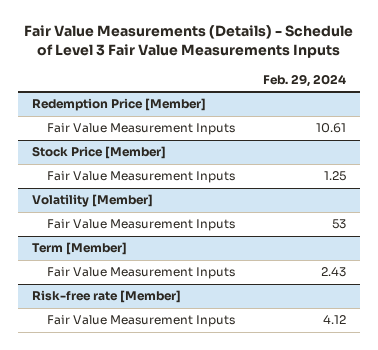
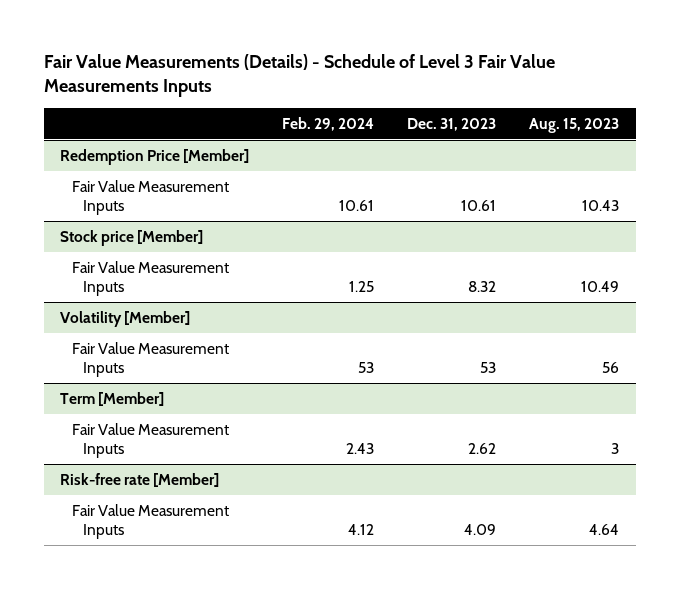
- | Feb. 29, 2024
+ | Feb. 29, 2024 | Dec. 31, 2023 | Aug. 15, 2023
- Stock Price [Member]
+ Stock price [Member]

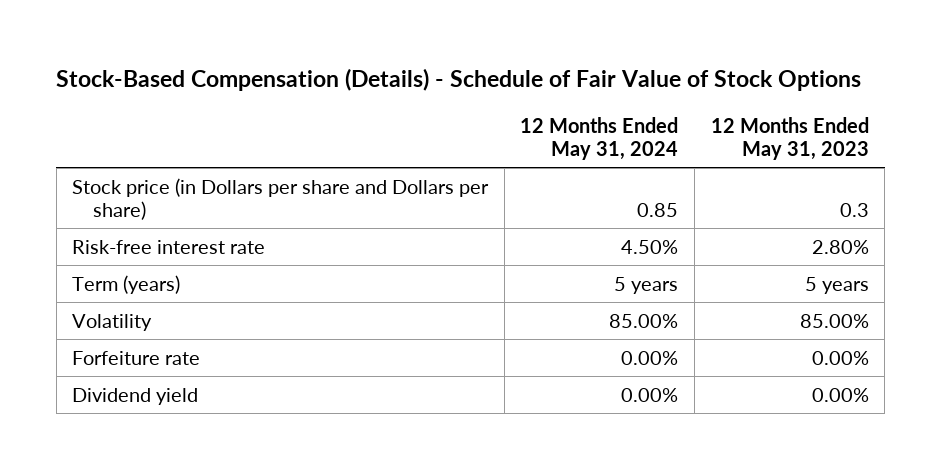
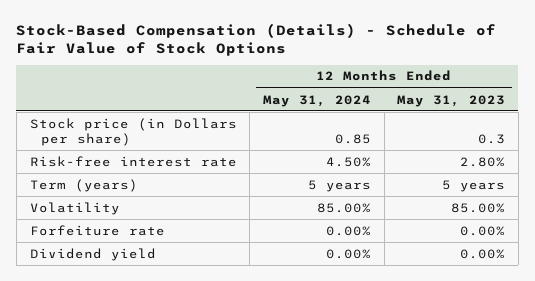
- Stock price (in Dollars per share and Dollars per share) | 0.85 | 0.3
+ Stock price (in Dollars per share) | 0.85 | 0.3

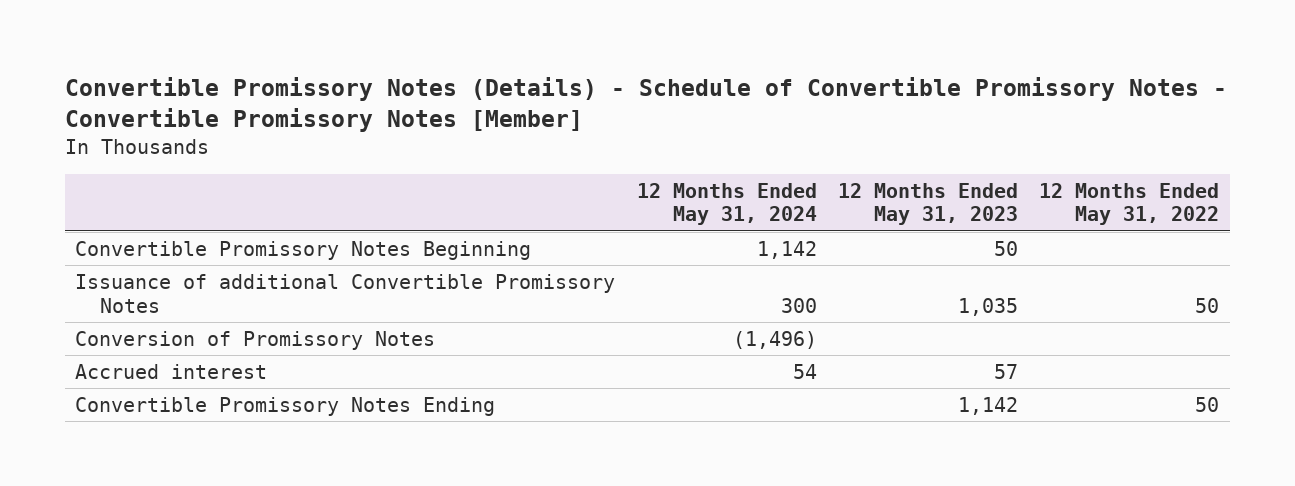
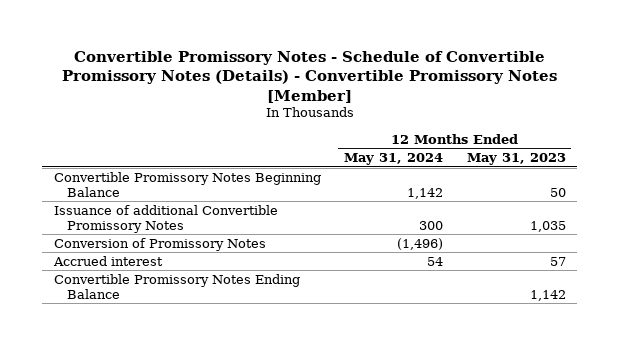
- Convertible Promissory Notes (Details) - Schedule of Convertible Promissory Notes - Convertible Promissory Notes [Member]
+ Convertible Promissory Notes - Schedule of Convertible Promissory Notes (Details) - Convertible Promissory Notes [Member]
- | 12 Months Ended May 31, 2024 | 12 Months Ended May 31, 2023 | 12 Months Ended May 31, 2022
+ | 12 Months Ended May 31, 2024 | 12 Months Ended May 31, 2023
- Convertible Promissory Notes Beginning | 1,142 | 50 |
+ Convertible Promissory Notes Beginning Balance | 1,142 | 50
- Convertible Promissory Notes Ending | | 1,142 | 50
+ Convertible Promissory Notes Ending Balance | | 1,142

